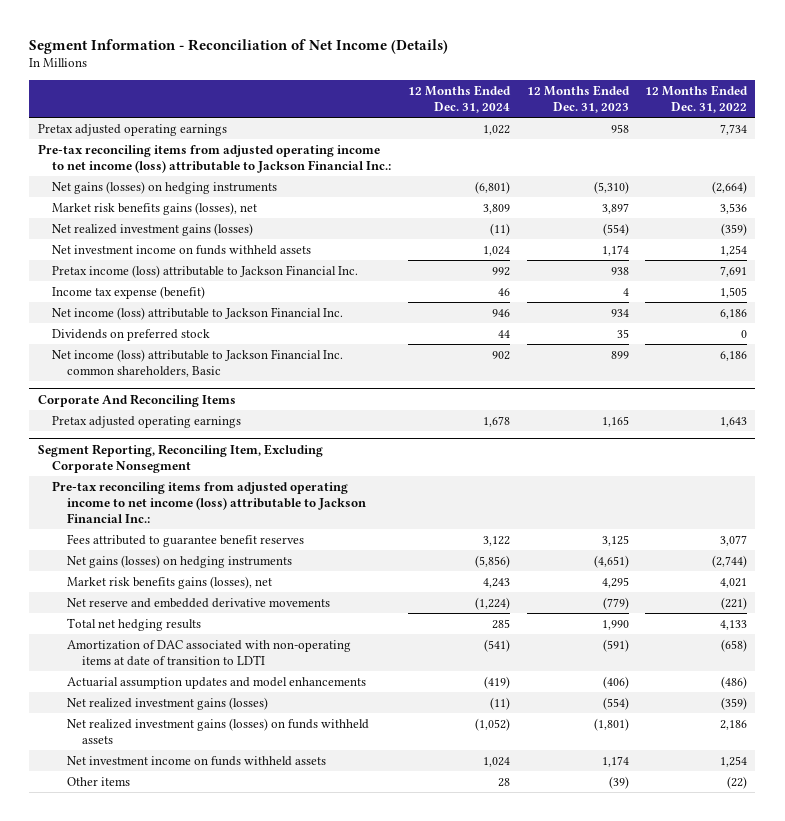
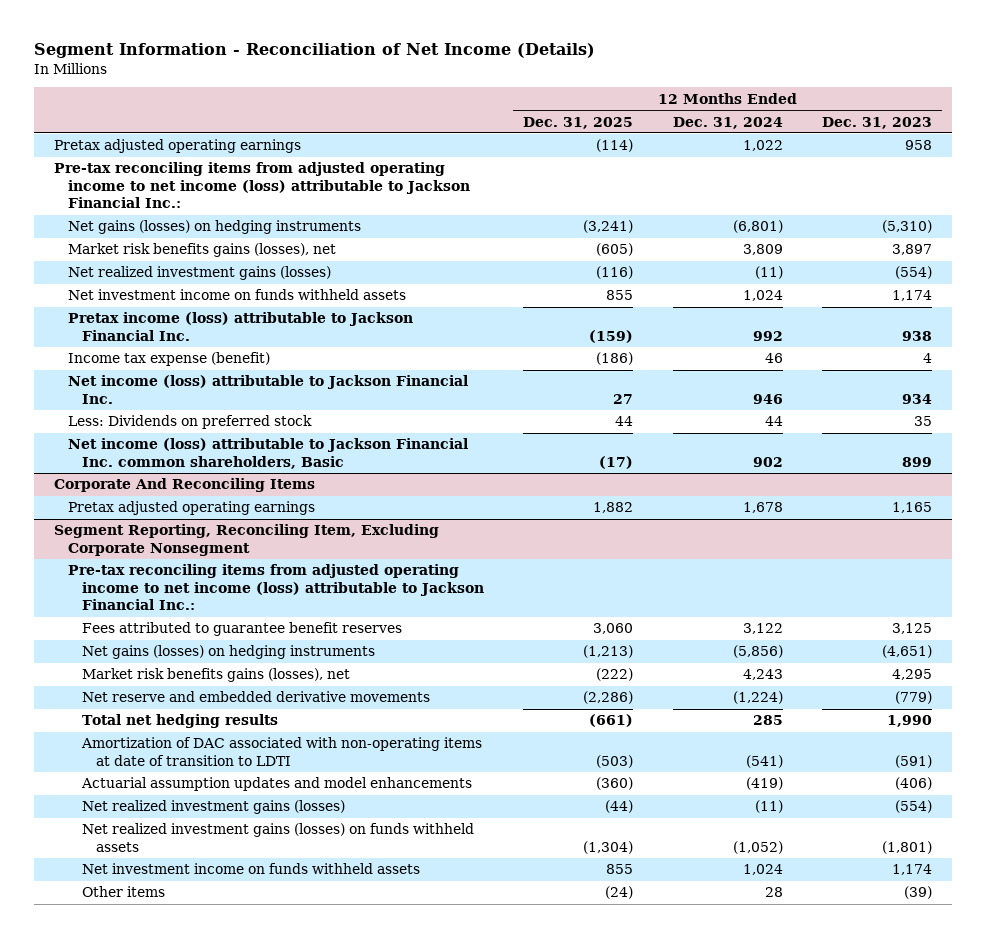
- | 12 Months Ended Dec. 31, 2024 | 12 Months Ended Dec. 31, 2023 | 12 Months Ended Dec. 31, 2022
+ | 12 Months Ended Dec. 31, 2025 | 12 Months Ended Dec. 31, 2024 | 12 Months Ended Dec. 31, 2023
- Dividends on preferred stock | 44 | 35 | 0
+ Less: Dividends on preferred stock | 44 | 44 | 35

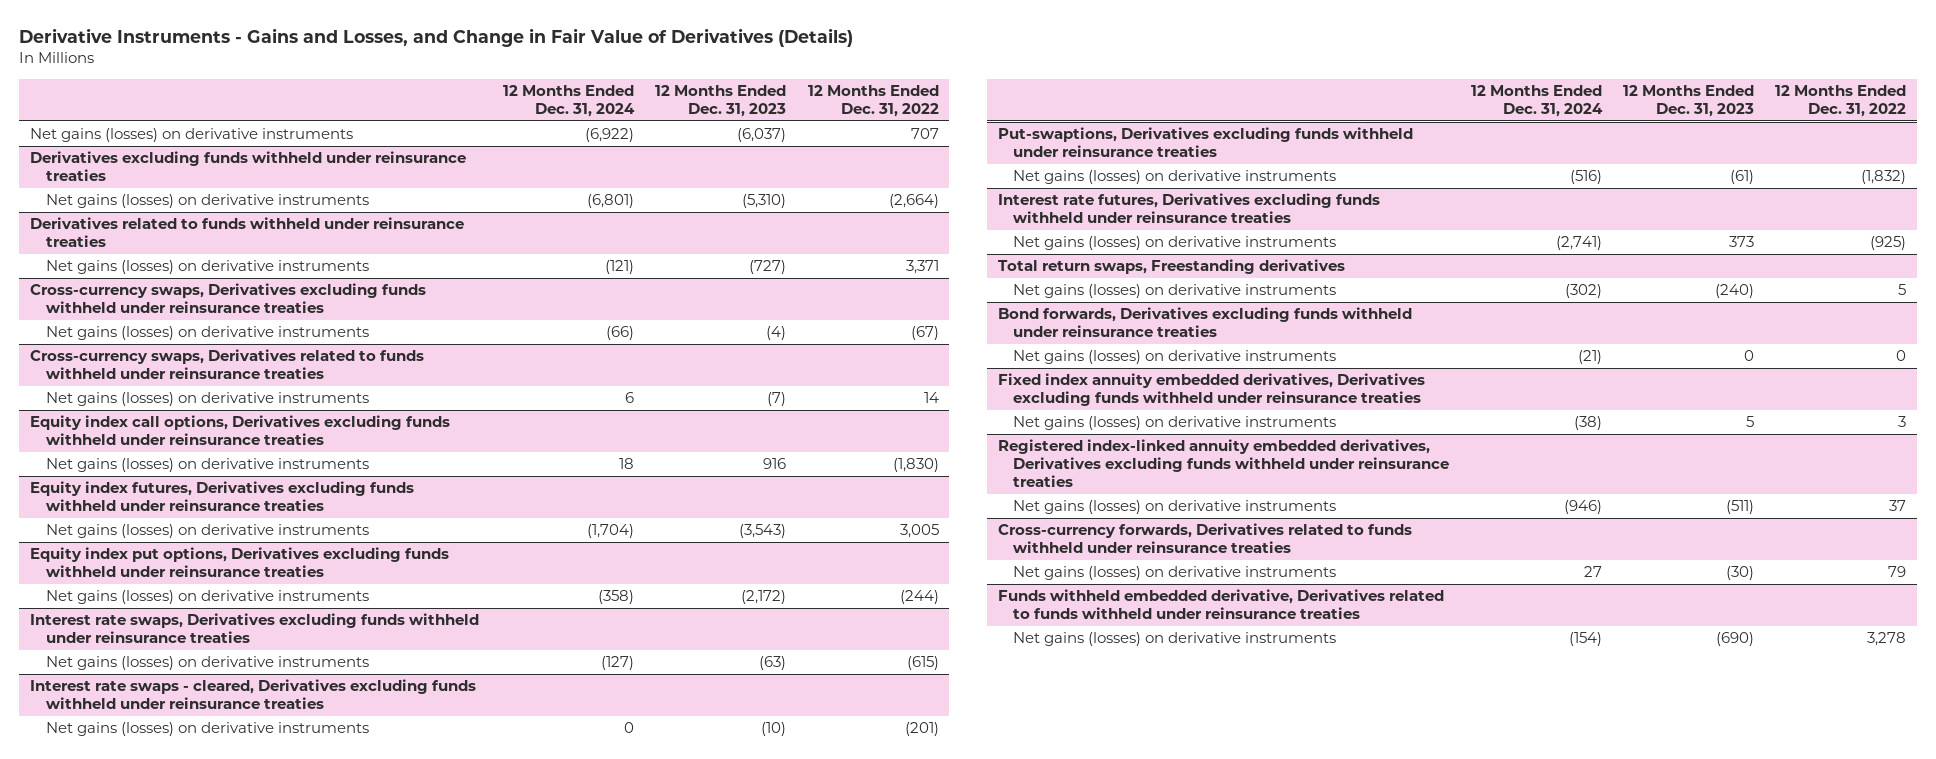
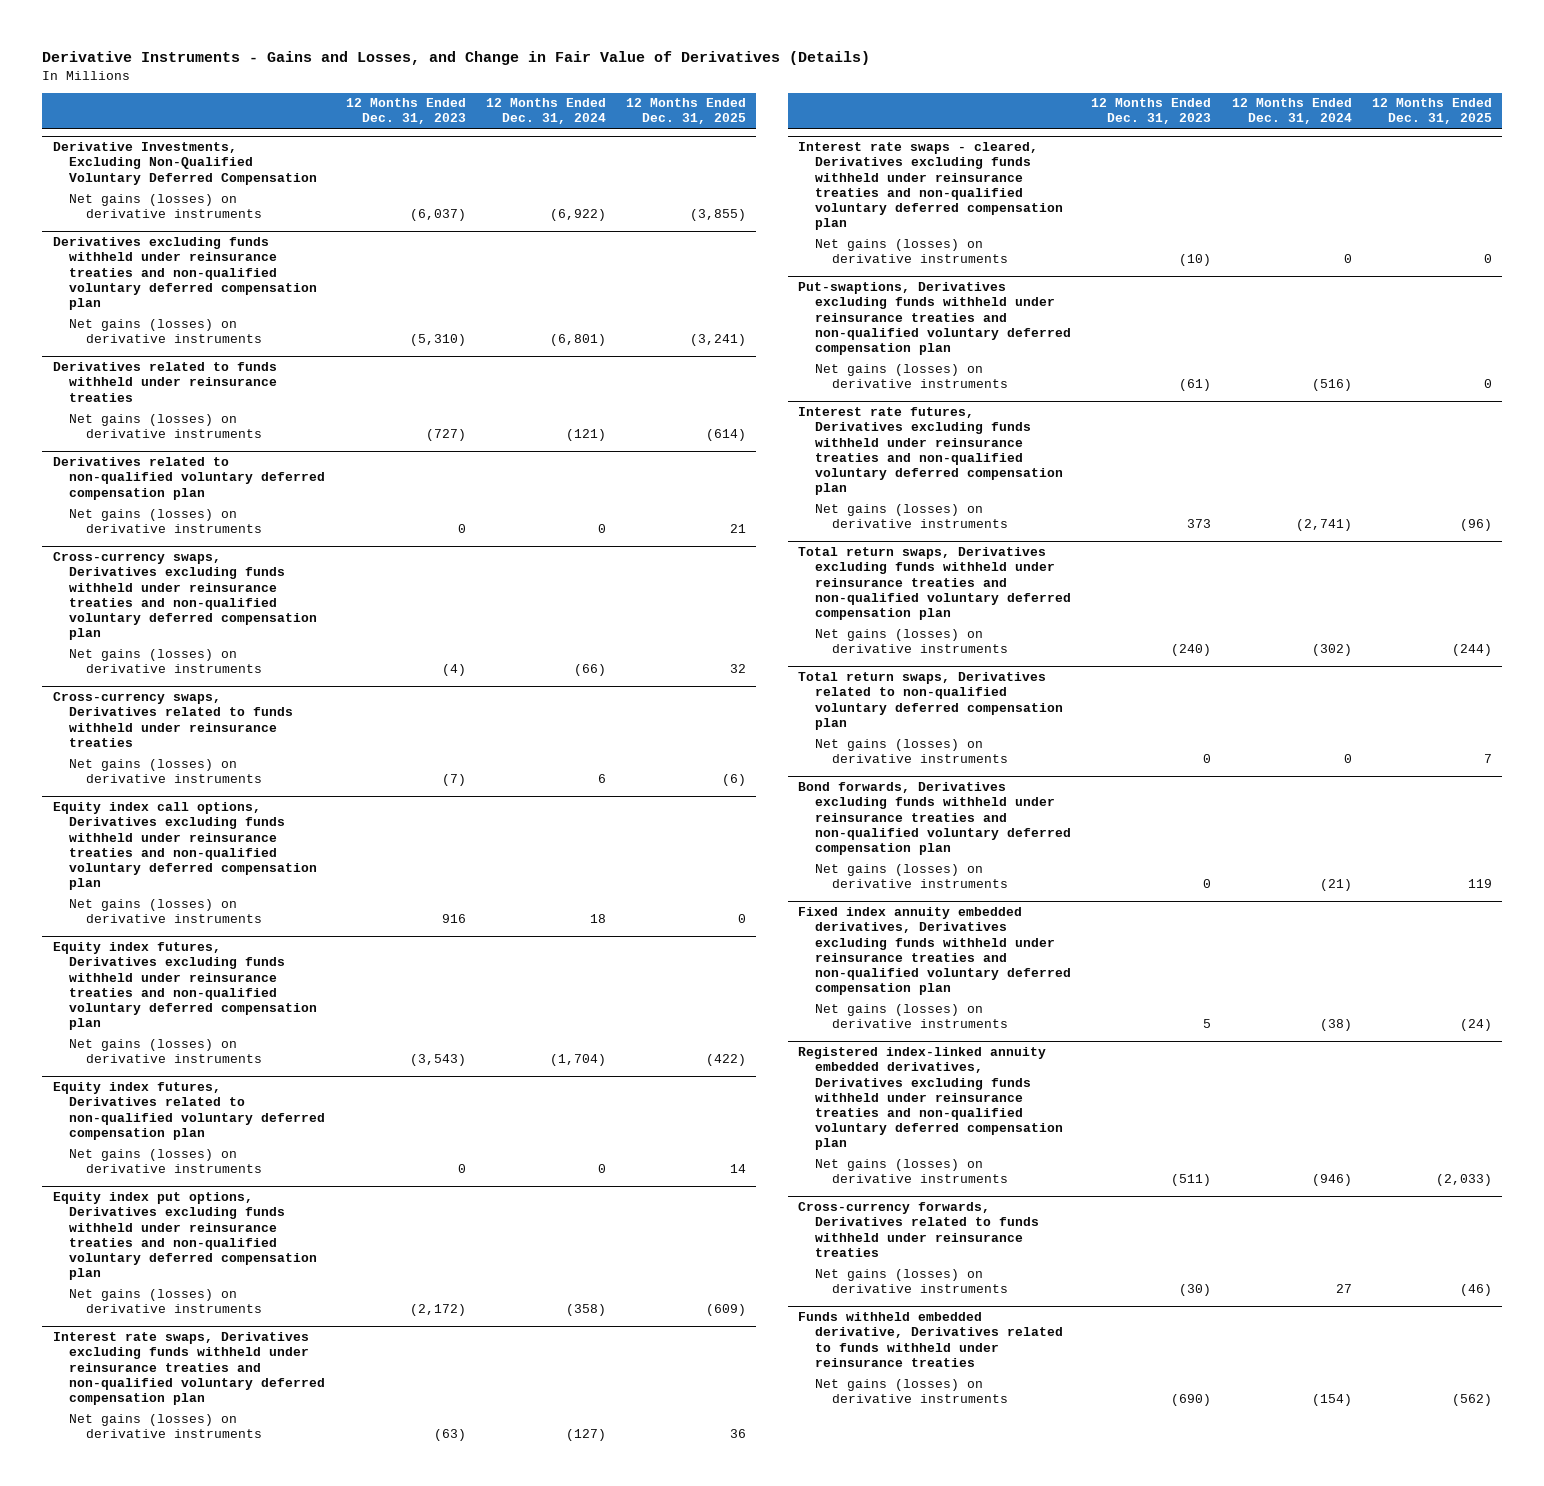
- | 12 Months Ended Dec. 31, 2024 | 12 Months Ended Dec. 31, 2023 | 12 Months Ended Dec. 31, 2022
+ | 12 Months Ended Dec. 31, 2023 | 12 Months Ended Dec. 31, 2024 | 12 Months Ended Dec. 31, 2025
+ Derivative Investments, Excluding Non-Qualified Voluntary Deferred Compensation
- Derivatives excluding funds withheld under reinsurance treaties
+ Derivatives excluding funds withheld under reinsurance treaties and non-qualified voluntary deferred compensation plan
- Cross-currency swaps, Derivatives excluding funds withheld under reinsurance treaties
+ Derivatives related to non-qualified voluntary deferred compensation plan
+ Net gains (losses) on derivative instruments | 0 | 0 | 21
+ Cross-currency swaps, Derivatives excluding funds withheld under reinsurance treaties and non-qualified voluntary deferred compensation plan
- Equity index call options, Derivatives excluding funds withheld under reinsurance treaties
+ Equity index call options, Derivatives excluding funds withheld under reinsurance treaties and non-qualified voluntary deferred compensation plan
- Equity index futures, Derivatives excluding funds withheld under reinsurance treaties
+ Equity index futures, Derivatives excluding funds withheld under reinsurance treaties and non-qualified voluntary deferred compensation plan
- Equity index put options, Derivatives excluding funds withheld under reinsurance treaties
+ Equity index futures, Derivatives related to non-qualified voluntary deferred compensation plan
+ Net gains (losses) on derivative instruments | 0 | 0 | 14
+ Equity index put options, Derivatives excluding funds withheld under reinsurance treaties and non-qualified voluntary deferred compensation plan
- Interest rate swaps, Derivatives excluding funds withheld under reinsurance treaties
+ Interest rate swaps, Derivatives excluding funds withheld under reinsurance treaties and non-qualified voluntary deferred compensation plan
- Interest rate swaps - cleared, Derivatives excluding funds withheld under reinsurance treaties
+ Interest rate swaps - cleared, Derivatives excluding funds withheld under reinsurance treaties and non-qualified voluntary deferred compensation plan
- Put-swaptions, Derivatives excluding funds withheld under reinsurance treaties
+ Put-swaptions, Derivatives excluding funds withheld under reinsurance treaties and non-qualified voluntary deferred compensation plan
- Interest rate futures, Derivatives excluding funds withheld under reinsurance treaties
+ Interest rate futures, Derivatives excluding funds withheld under reinsurance treaties and non-qualified voluntary deferred compensation plan
- Total return swaps, Freestanding derivatives
+ Total return swaps, Derivatives excluding funds withheld under reinsurance treaties and non-qualified voluntary deferred compensation plan
- Bond forwards, Derivatives excluding funds withheld under reinsurance treaties
+ Total return swaps, Derivatives related to non-qualified voluntary deferred compensation plan
+ Net gains (losses) on derivative instruments | 0 | 0 | 7
+ Bond forwards, Derivatives excluding funds withheld under reinsurance treaties and non-qualified voluntary deferred compensation plan
- Fixed index annuity embedded derivatives, Derivatives excluding funds withheld under reinsurance treaties
+ Fixed index annuity embedded derivatives, Derivatives excluding funds withheld under reinsurance treaties and non-qualified voluntary deferred compensation plan
- Registered index-linked annuity embedded derivatives, Derivatives excluding funds withheld under reinsurance treaties
+ Registered index-linked annuity embedded derivatives, Derivatives excluding funds withheld under reinsurance treaties and non-qualified voluntary deferred compensation plan

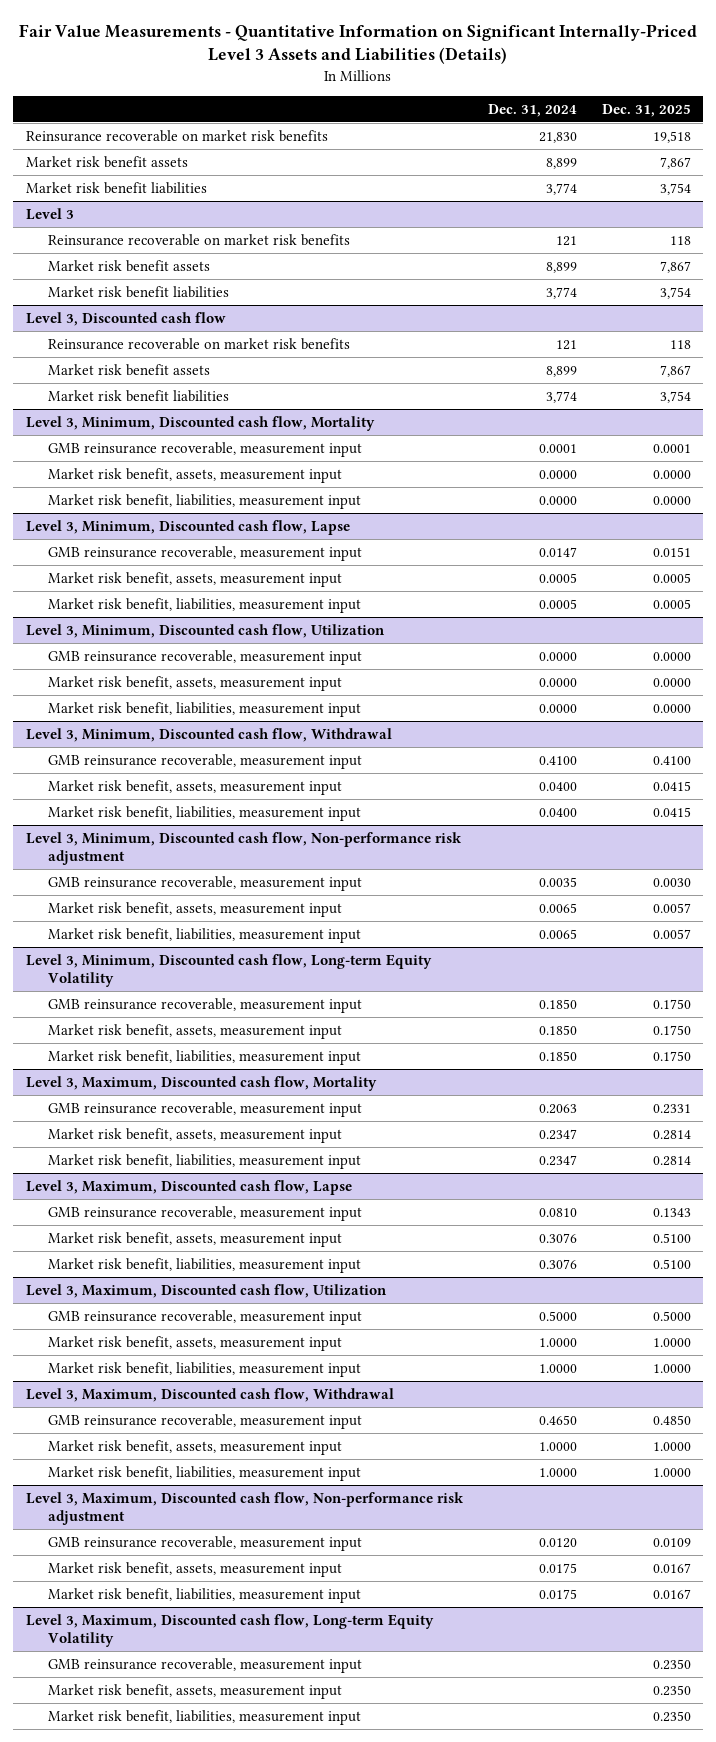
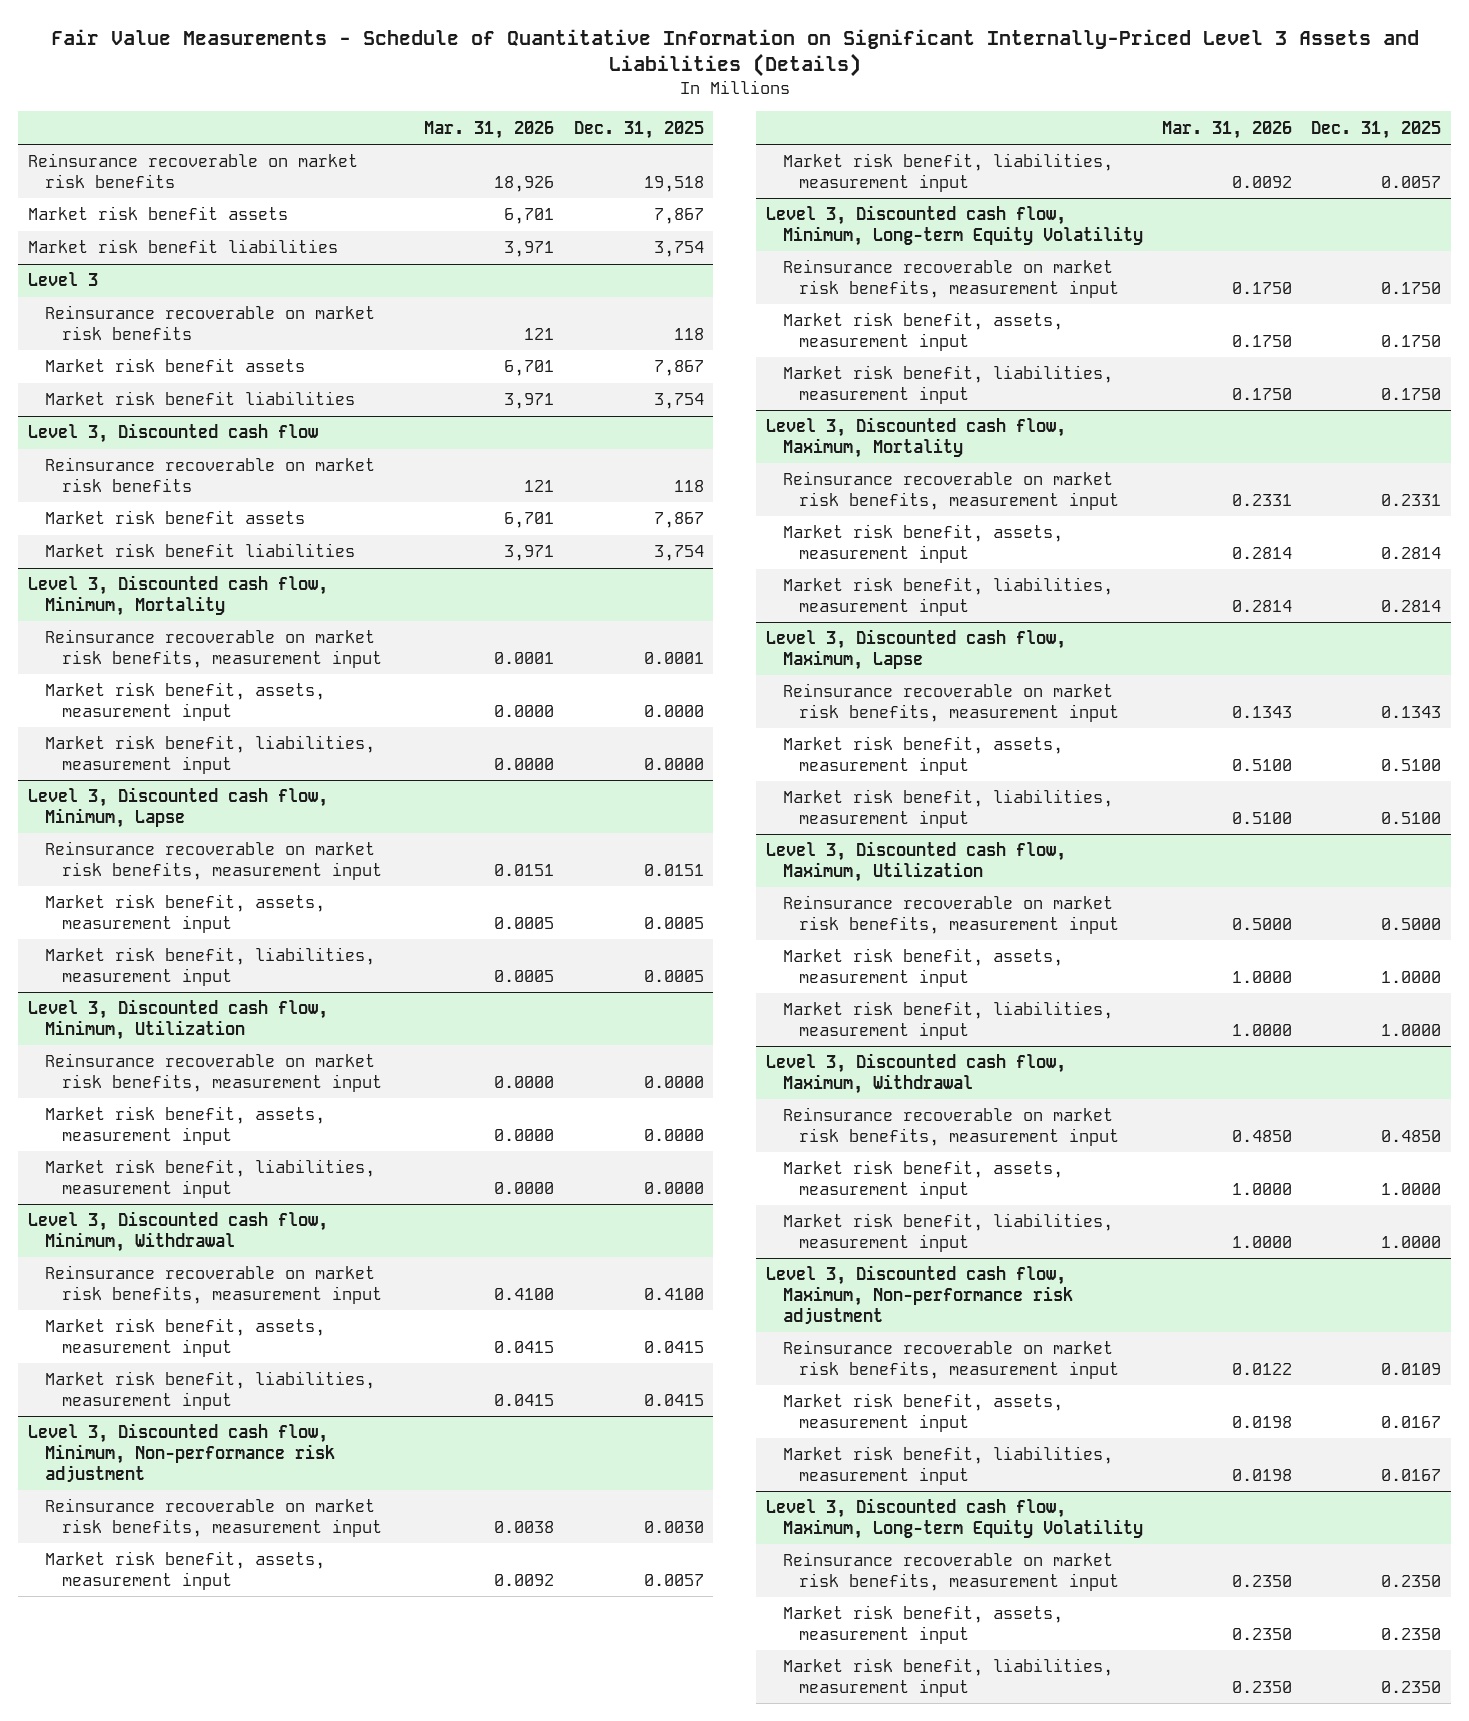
- Fair Value Measurements - Quantitative Information on Significant Internally-Priced Level 3 Assets and Liabilities (Details)
+ Fair Value Measurements - Schedule of Quantitative Information on Significant Internally-Priced Level 3 Assets and Liabilities (Details)
- | Dec. 31, 2024 | Dec. 31, 2025
+ | Mar. 31, 2026 | Dec. 31, 2025
- Level 3, Minimum, Discounted cash flow, Mortality
- GMB reinsurance recoverable, measurement input | 0.0001 | 0.0001
+ Level 3, Discounted cash flow, Minimum, Mortality
+ Reinsurance recoverable on market risk benefits, measurement input | 0.0001 | 0.0001
- Level 3, Minimum, Discounted cash flow, Lapse
- GMB reinsurance recoverable, measurement input | 0.0147 | 0.0151
+ Level 3, Discounted cash flow, Minimum, Lapse
+ Reinsurance recoverable on market risk benefits, measurement input | 0.0151 | 0.0151
- Level 3, Minimum, Discounted cash flow, Utilization
- GMB reinsurance recoverable, measurement input | 0.0000 | 0.0000
+ Level 3, Discounted cash flow, Minimum, Utilization
+ Reinsurance recoverable on market risk benefits, measurement input | 0.0000 | 0.0000
- Level 3, Minimum, Discounted cash flow, Withdrawal
- GMB reinsurance recoverable, measurement input | 0.4100 | 0.4100
+ Level 3, Discounted cash flow, Minimum, Withdrawal
+ Reinsurance recoverable on market risk benefits, measurement input | 0.4100 | 0.4100
- Level 3, Minimum, Discounted cash flow, Non-performance risk adjustment
- GMB reinsurance recoverable, measurement input | 0.0035 | 0.0030
+ Level 3, Discounted cash flow, Minimum, Non-performance risk adjustment
+ Reinsurance recoverable on market risk benefits, measurement input | 0.0038 | 0.0030
- Level 3, Minimum, Discounted cash flow, Long-term Equity Volatility
- GMB reinsurance recoverable, measurement input | 0.1850 | 0.1750
+ Level 3, Discounted cash flow, Minimum, Long-term Equity Volatility
+ Reinsurance recoverable on market risk benefits, measurement input | 0.1750 | 0.1750
- Level 3, Maximum, Discounted cash flow, Mortality
- GMB reinsurance recoverable, measurement input | 0.2063 | 0.2331
+ Level 3, Discounted cash flow, Maximum, Mortality
+ Reinsurance recoverable on market risk benefits, measurement input | 0.2331 | 0.2331
- Level 3, Maximum, Discounted cash flow, Lapse
- GMB reinsurance recoverable, measurement input | 0.0810 | 0.1343
+ Level 3, Discounted cash flow, Maximum, Lapse
+ Reinsurance recoverable on market risk benefits, measurement input | 0.1343 | 0.1343
- Level 3, Maximum, Discounted cash flow, Utilization
- GMB reinsurance recoverable, measurement input | 0.5000 | 0.5000
+ Level 3, Discounted cash flow, Maximum, Utilization
+ Reinsurance recoverable on market risk benefits, measurement input | 0.5000 | 0.5000
- Level 3, Maximum, Discounted cash flow, Withdrawal
- GMB reinsurance recoverable, measurement input | 0.4650 | 0.4850
+ Level 3, Discounted cash flow, Maximum, Withdrawal
+ Reinsurance recoverable on market risk benefits, measurement input | 0.4850 | 0.4850
- Level 3, Maximum, Discounted cash flow, Non-performance risk adjustment
- GMB reinsurance recoverable, measurement input | 0.0120 | 0.0109
+ Level 3, Discounted cash flow, Maximum, Non-performance risk adjustment
+ Reinsurance recoverable on market risk benefits, measurement input | 0.0122 | 0.0109
- Level 3, Maximum, Discounted cash flow, Long-term Equity Volatility
- GMB reinsurance recoverable, measurement input | | 0.2350
+ Level 3, Discounted cash flow, Maximum, Long-term Equity Volatility
+ Reinsurance recoverable on market risk benefits, measurement input | 0.2350 | 0.2350

